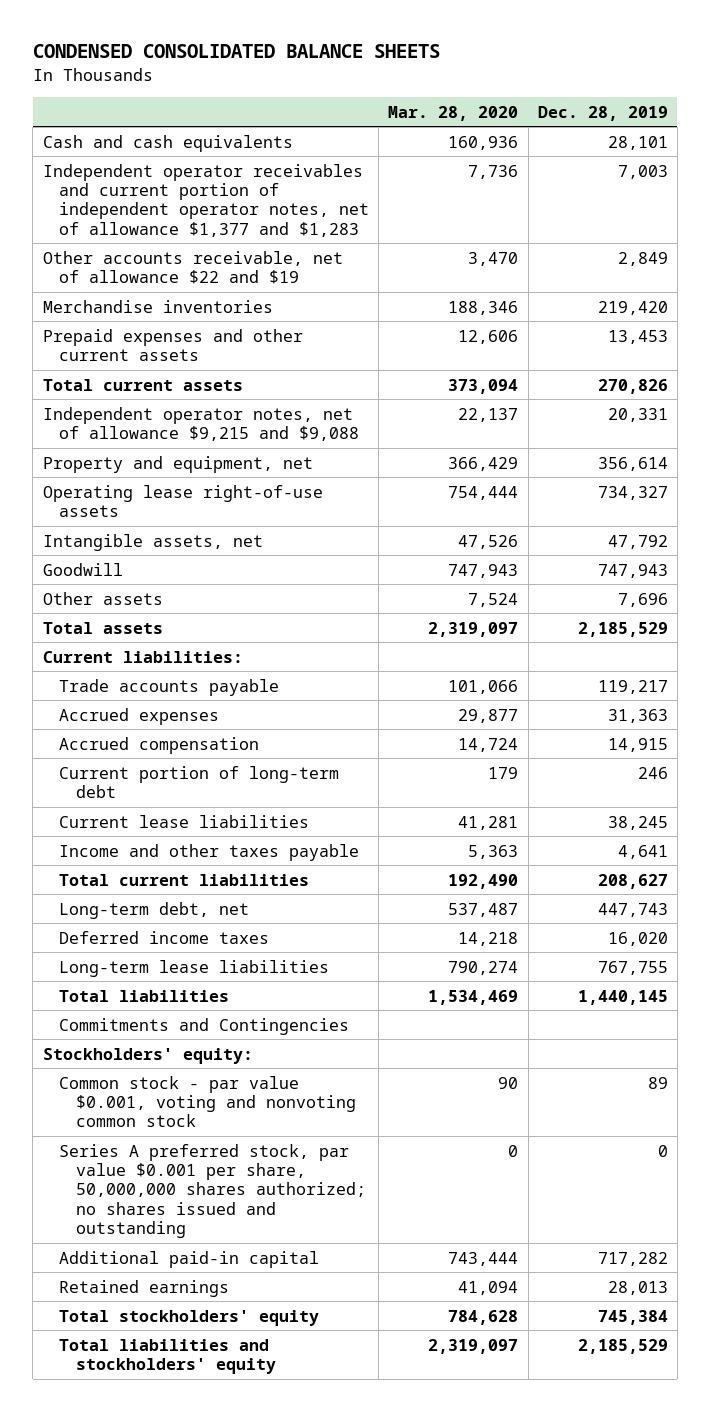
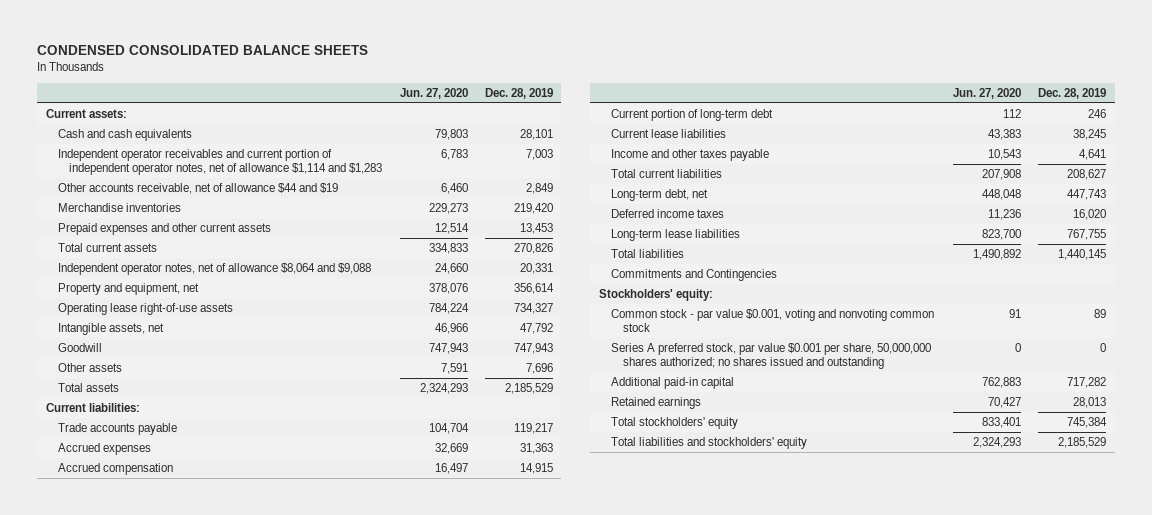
- | Mar. 28, 2020 | Dec. 28, 2019
+ | Jun. 27, 2020 | Dec. 28, 2019
+ Current assets:
- Independent operator receivables and current portion of independent operator notes, net of allowance $1,377 and $1,283 | 7,736 | 7,003
- Other accounts receivable, net of allowance $22 and $19 | 3,470 | 2,849
+ Independent operator receivables and current portion of independent operator notes, net of allowance $1,114 and $1,283 | 6,783 | 7,003
+ Other accounts receivable, net of allowance $44 and $19 | 6,460 | 2,849
- Independent operator notes, net of allowance $9,215 and $9,088 | 22,137 | 20,331
+ Independent operator notes, net of allowance $8,064 and $9,088 | 24,660 | 20,331

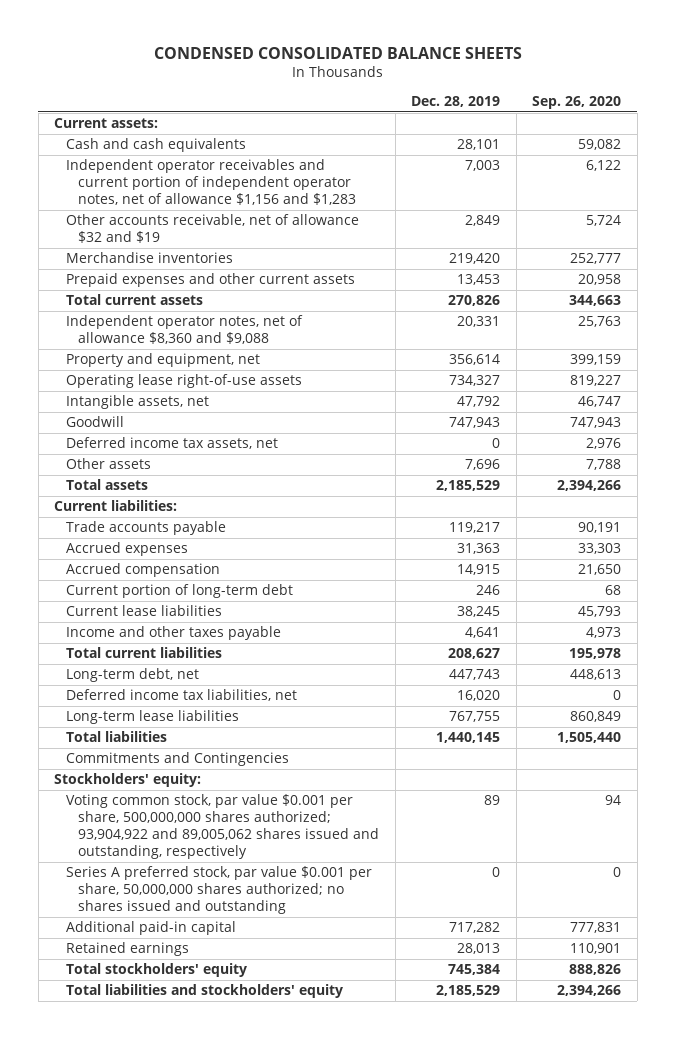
- | Jun. 27, 2020 | Dec. 28, 2019
+ | Dec. 28, 2019 | Sep. 26, 2020
- Independent operator receivables and current portion of independent operator notes, net of allowance $1,114 and $1,283 | 6,783 | 7,003
- Other accounts receivable, net of allowance $44 and $19 | 6,460 | 2,849
+ Independent operator receivables and current portion of independent operator notes, net of allowance $1,156 and $1,283 | 7,003 | 6,122
+ Other accounts receivable, net of allowance $32 and $19 | 2,849 | 5,724
- Independent operator notes, net of allowance $8,064 and $9,088 | 24,660 | 20,331
+ Independent operator notes, net of allowance $8,360 and $9,088 | 20,331 | 25,763
+ Deferred income tax assets, net | 0 | 2,976
- Deferred income taxes | 11,236 | 16,020
+ Deferred income tax liabilities, net | 16,020 | 0
- Common stock - par value $0.001, voting and nonvoting common stock | 91 | 89
+ Voting common stock, par value $0.001 per share, 500,000,000 shares authorized; 93,904,922 and 89,005,062 shares issued and outstanding, respectively | 89 | 94

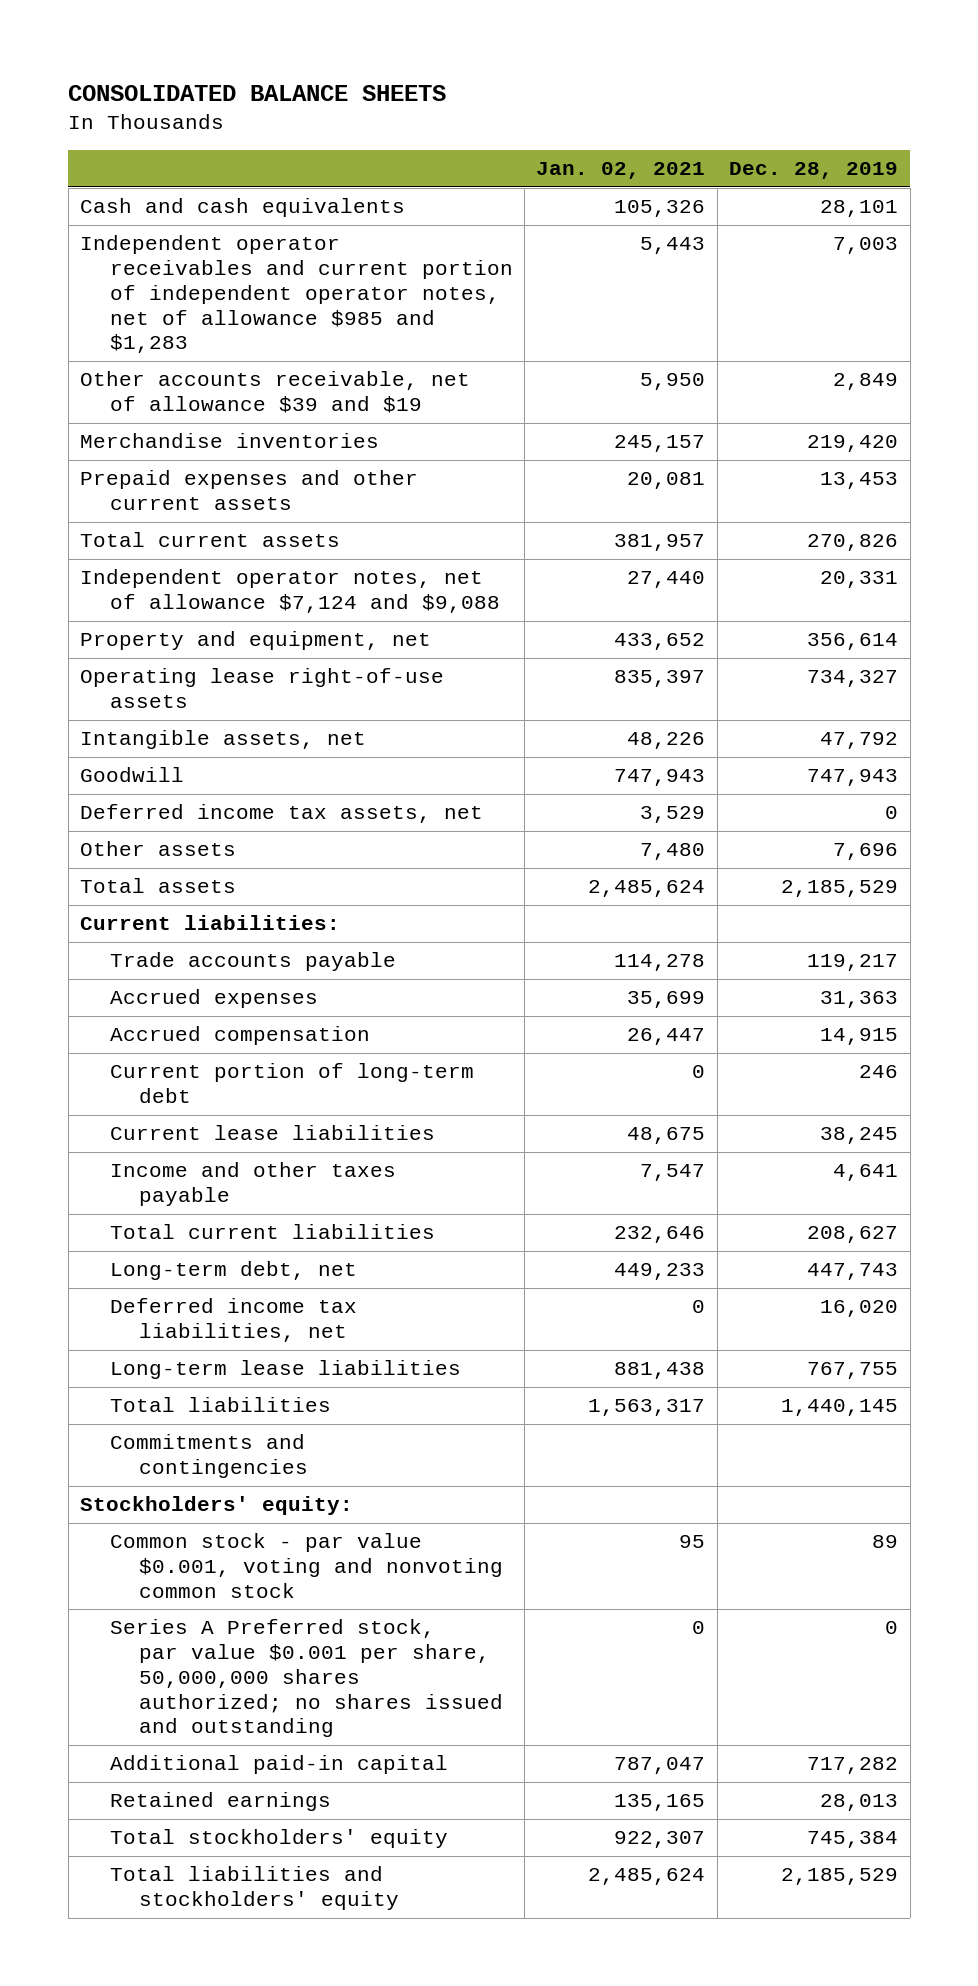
- CONDENSED CONSOLIDATED BALANCE SHEETS
+ CONSOLIDATED BALANCE SHEETS
- | Dec. 28, 2019 | Sep. 26, 2020
+ | Jan. 02, 2021 | Dec. 28, 2019
- Current assets:
- Independent operator receivables and current portion of independent operator notes, net of allowance $1,156 and $1,283 | 7,003 | 6,122
- Other accounts receivable, net of allowance $32 and $19 | 2,849 | 5,724
+ Independent operator receivables and current portion of independent operator notes, net of allowance $985 and $1,283 | 5,443 | 7,003
+ Other accounts receivable, net of allowance $39 and $19 | 5,950 | 2,849
- Independent operator notes, net of allowance $8,360 and $9,088 | 20,331 | 25,763
+ Independent operator notes, net of allowance $7,124 and $9,088 | 27,440 | 20,331
- Commitments and Contingencies
+ Commitments and contingencies
- Voting common stock, par value $0.001 per share, 500,000,000 shares authorized; 93,904,922 and 89,005,062 shares issued and outstanding, respectively | 89 | 94
- Series A preferred stock, par value $0.001 per share, 50,000,000 shares authorized; no shares issued and outstanding | 0 | 0
+ Common stock - par value $0.001, voting and nonvoting common stock | 95 | 89
+ Series A Preferred stock, par value $0.001 per share, 50,000,000 shares authorized; no shares issued and outstanding | 0 | 0

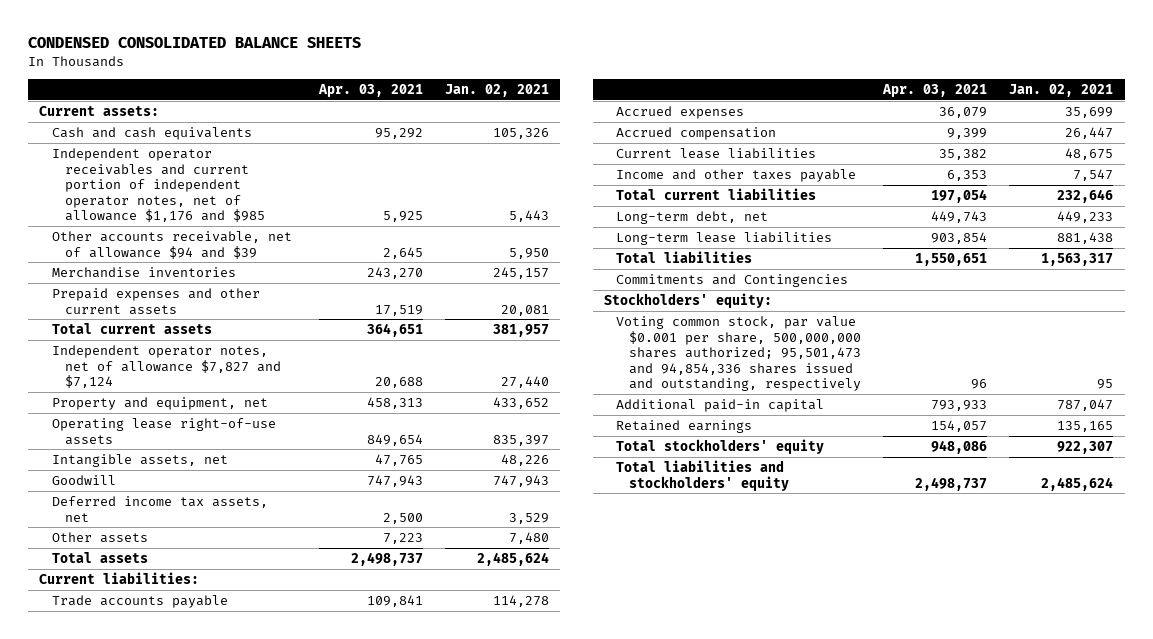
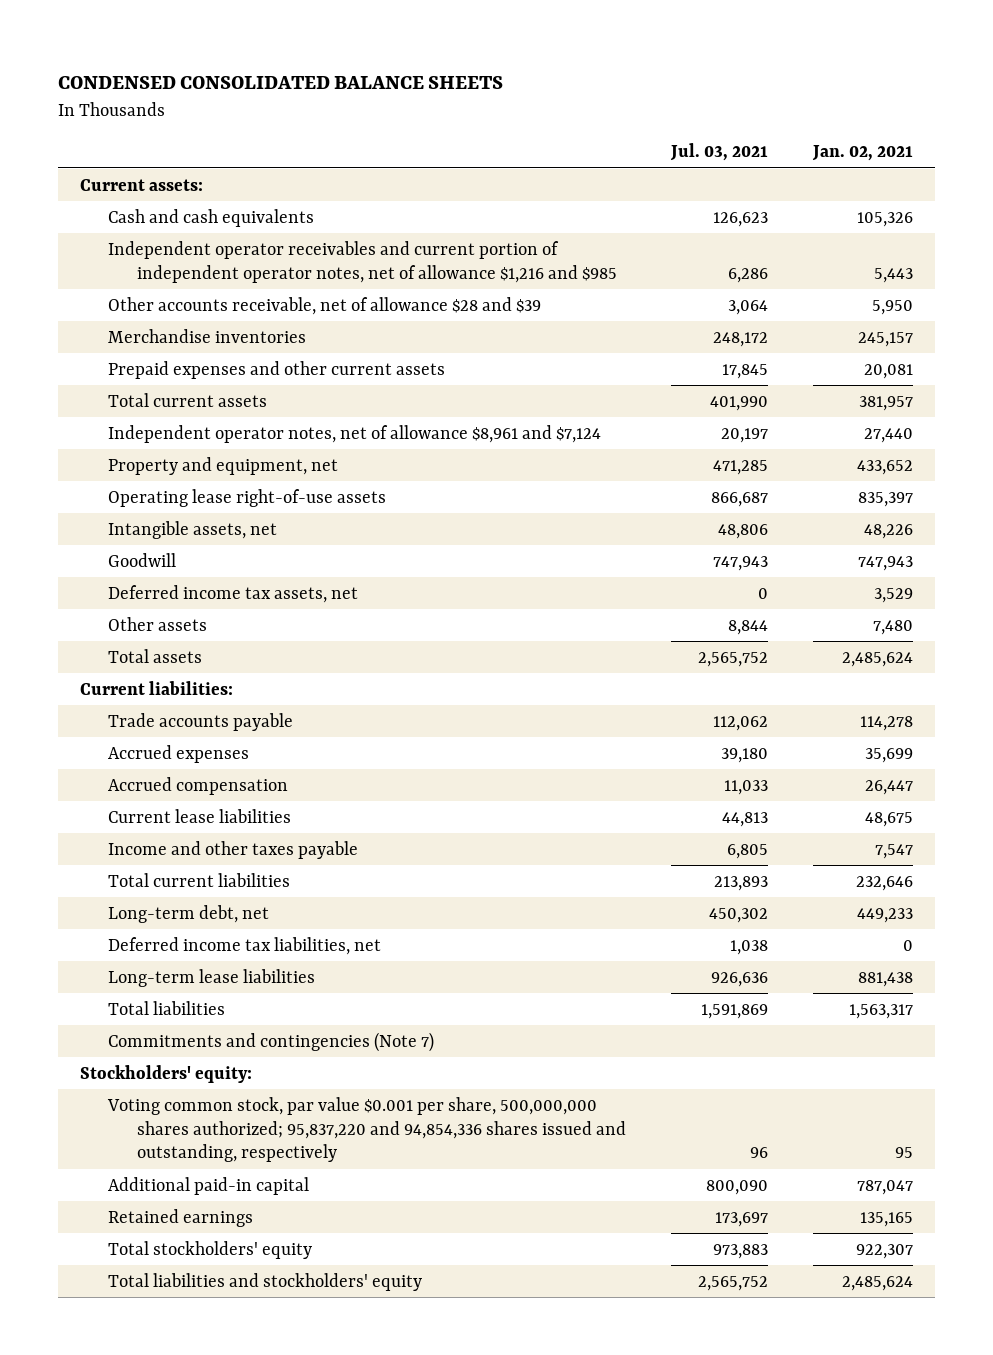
- | Apr. 03, 2021 | Jan. 02, 2021
+ | Jul. 03, 2021 | Jan. 02, 2021
- Independent operator receivables and current portion of independent operator notes, net of allowance $1,176 and $985 | 5,925 | 5,443
- Other accounts receivable, net of allowance $94 and $39 | 2,645 | 5,950
+ Independent operator receivables and current portion of independent operator notes, net of allowance $1,216 and $985 | 6,286 | 5,443
+ Other accounts receivable, net of allowance $28 and $39 | 3,064 | 5,950
- Independent operator notes, net of allowance $7,827 and $7,124 | 20,688 | 27,440
+ Independent operator notes, net of allowance $8,961 and $7,124 | 20,197 | 27,440
+ Deferred income tax liabilities, net | 1,038 | 0
- Commitments and Contingencies
+ Commitments and contingencies (Note 7)
- Voting common stock, par value $0.001 per share, 500,000,000 shares authorized; 95,501,473 and 94,854,336 shares issued and outstanding, respectively | 96 | 95
+ Voting common stock, par value $0.001 per share, 500,000,000 shares authorized; 95,837,220 and 94,854,336 shares issued and outstanding, respectively | 96 | 95

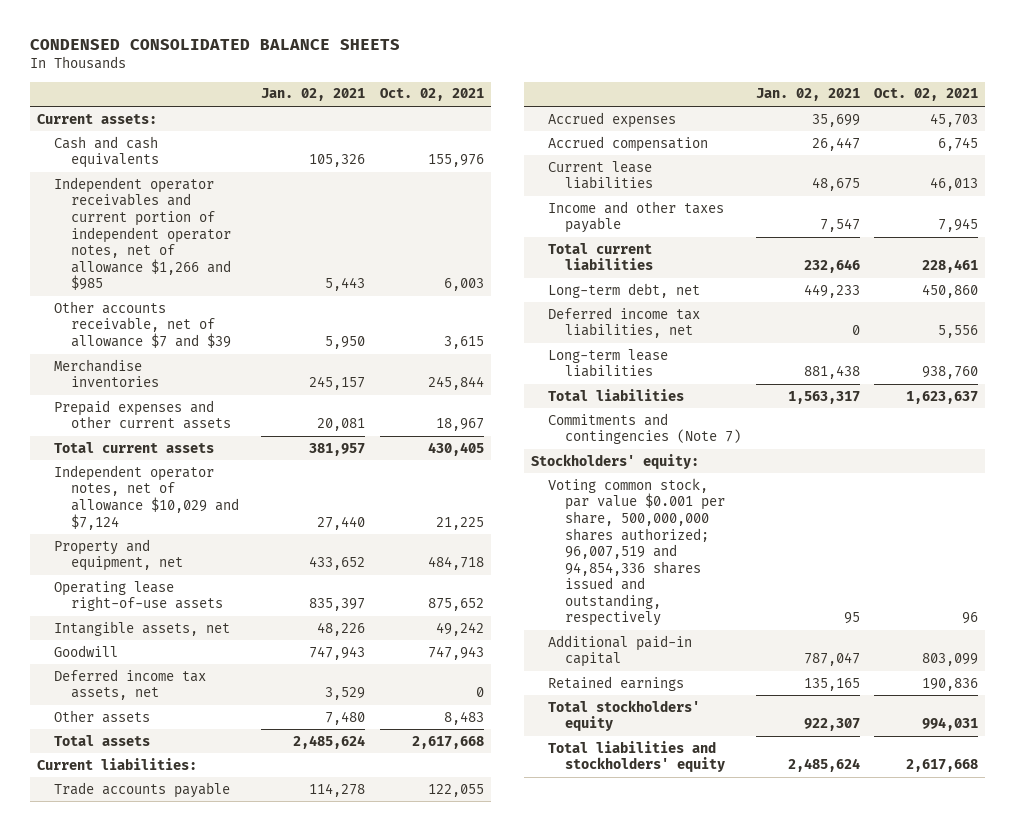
- | Jul. 03, 2021 | Jan. 02, 2021
+ | Jan. 02, 2021 | Oct. 02, 2021
- Independent operator receivables and current portion of independent operator notes, net of allowance $1,216 and $985 | 6,286 | 5,443
- Other accounts receivable, net of allowance $28 and $39 | 3,064 | 5,950
+ Independent operator receivables and current portion of independent operator notes, net of allowance $1,266 and $985 | 5,443 | 6,003
+ Other accounts receivable, net of allowance $7 and $39 | 5,950 | 3,615
- Independent operator notes, net of allowance $8,961 and $7,124 | 20,197 | 27,440
+ Independent operator notes, net of allowance $10,029 and $7,124 | 27,440 | 21,225
- Voting common stock, par value $0.001 per share, 500,000,000 shares authorized; 95,837,220 and 94,854,336 shares issued and outstanding, respectively | 96 | 95
+ Voting common stock, par value $0.001 per share, 500,000,000 shares authorized; 96,007,519 and 94,854,336 shares issued and outstanding, respectively | 95 | 96

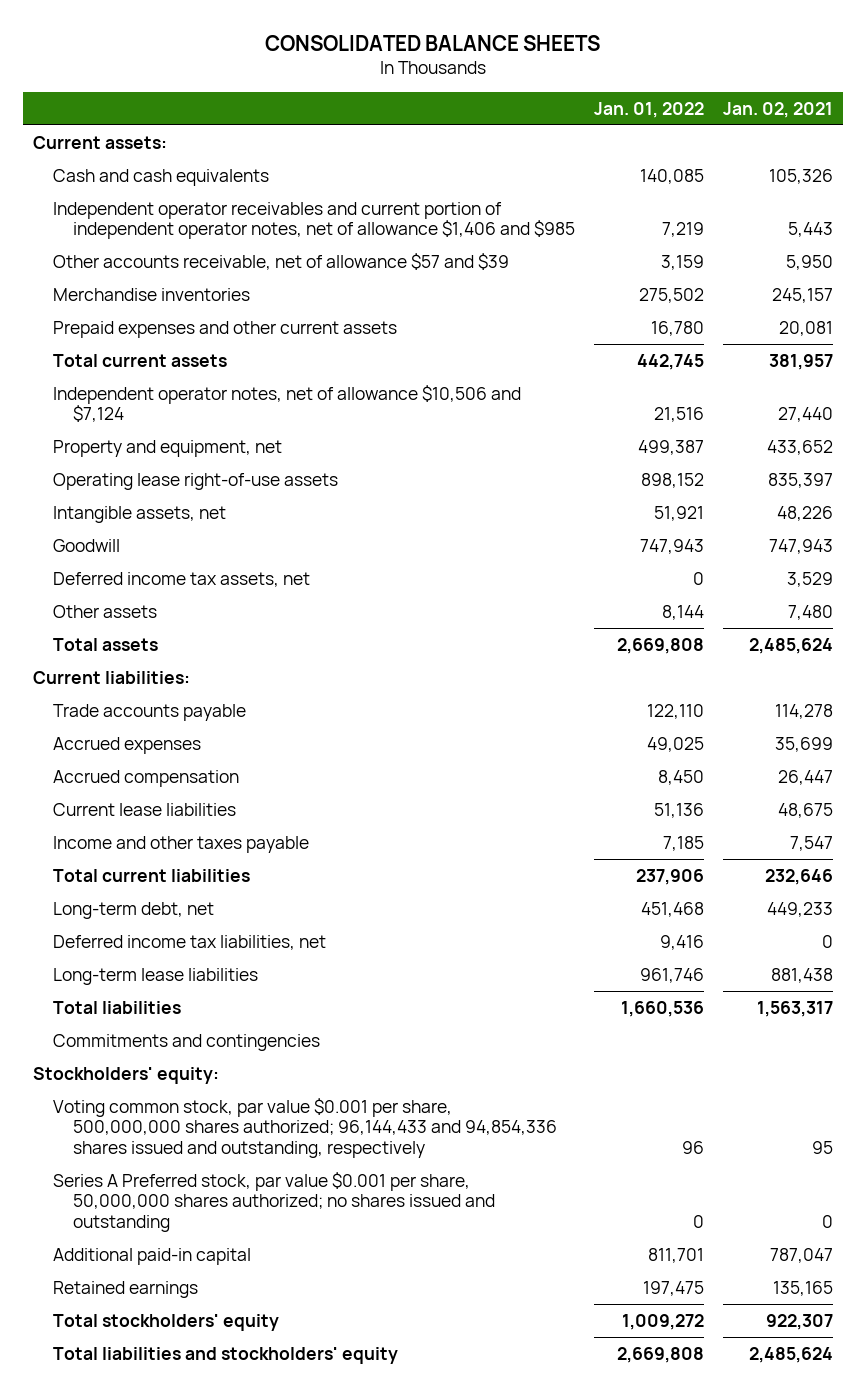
- CONDENSED CONSOLIDATED BALANCE SHEETS
+ CONSOLIDATED BALANCE SHEETS
- | Jan. 02, 2021 | Oct. 02, 2021
+ | Jan. 01, 2022 | Jan. 02, 2021
- Independent operator receivables and current portion of independent operator notes, net of allowance $1,266 and $985 | 5,443 | 6,003
- Other accounts receivable, net of allowance $7 and $39 | 5,950 | 3,615
+ Independent operator receivables and current portion of independent operator notes, net of allowance $1,406 and $985 | 7,219 | 5,443
+ Other accounts receivable, net of allowance $57 and $39 | 3,159 | 5,950
- Independent operator notes, net of allowance $10,029 and $7,124 | 27,440 | 21,225
+ Independent operator notes, net of allowance $10,506 and $7,124 | 21,516 | 27,440
- Commitments and contingencies (Note 7)
+ Commitments and contingencies
- Voting common stock, par value $0.001 per share, 500,000,000 shares authorized; 96,007,519 and 94,854,336 shares issued and outstanding, respectively | 95 | 96
+ Voting common stock, par value $0.001 per share, 500,000,000 shares authorized; 96,144,433 and 94,854,336 shares issued and outstanding, respectively | 96 | 95
+ Series A Preferred stock, par value $0.001 per share, 50,000,000 shares authorized; no shares issued and outstanding | 0 | 0

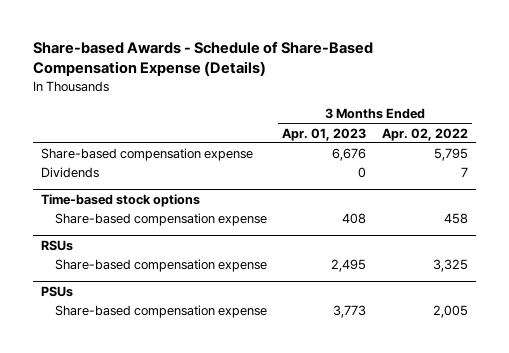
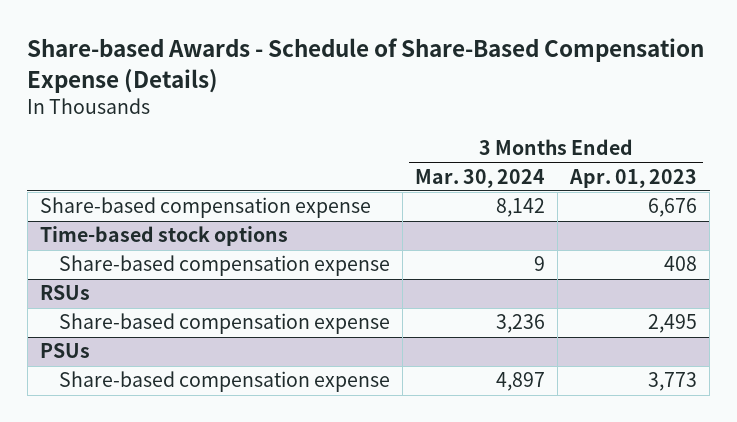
- | 3 Months Ended Apr. 01, 2023 | 3 Months Ended Apr. 02, 2022
+ | 3 Months Ended Mar. 30, 2024 | 3 Months Ended Apr. 01, 2023
- Dividends | 0 | 7

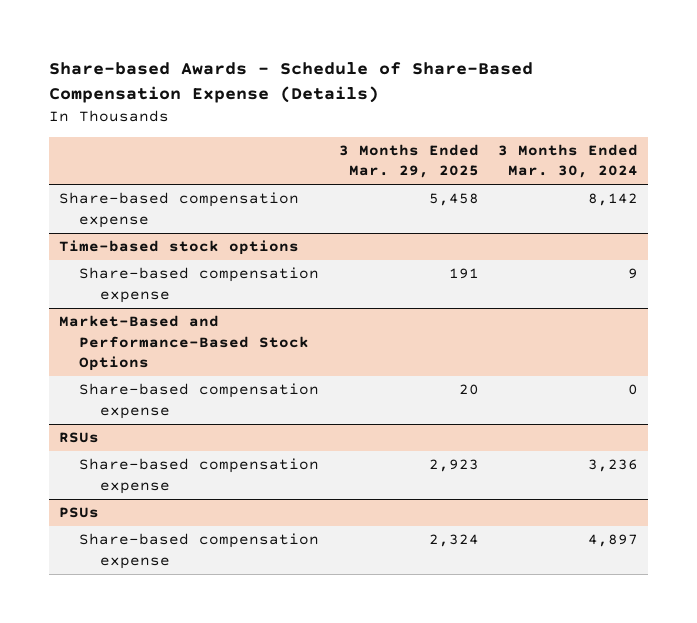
- | 3 Months Ended Mar. 30, 2024 | 3 Months Ended Apr. 01, 2023
+ | 3 Months Ended Mar. 29, 2025 | 3 Months Ended Mar. 30, 2024
+ Market-Based and Performance-Based Stock Options
+ Share-based compensation expense | 20 | 0

